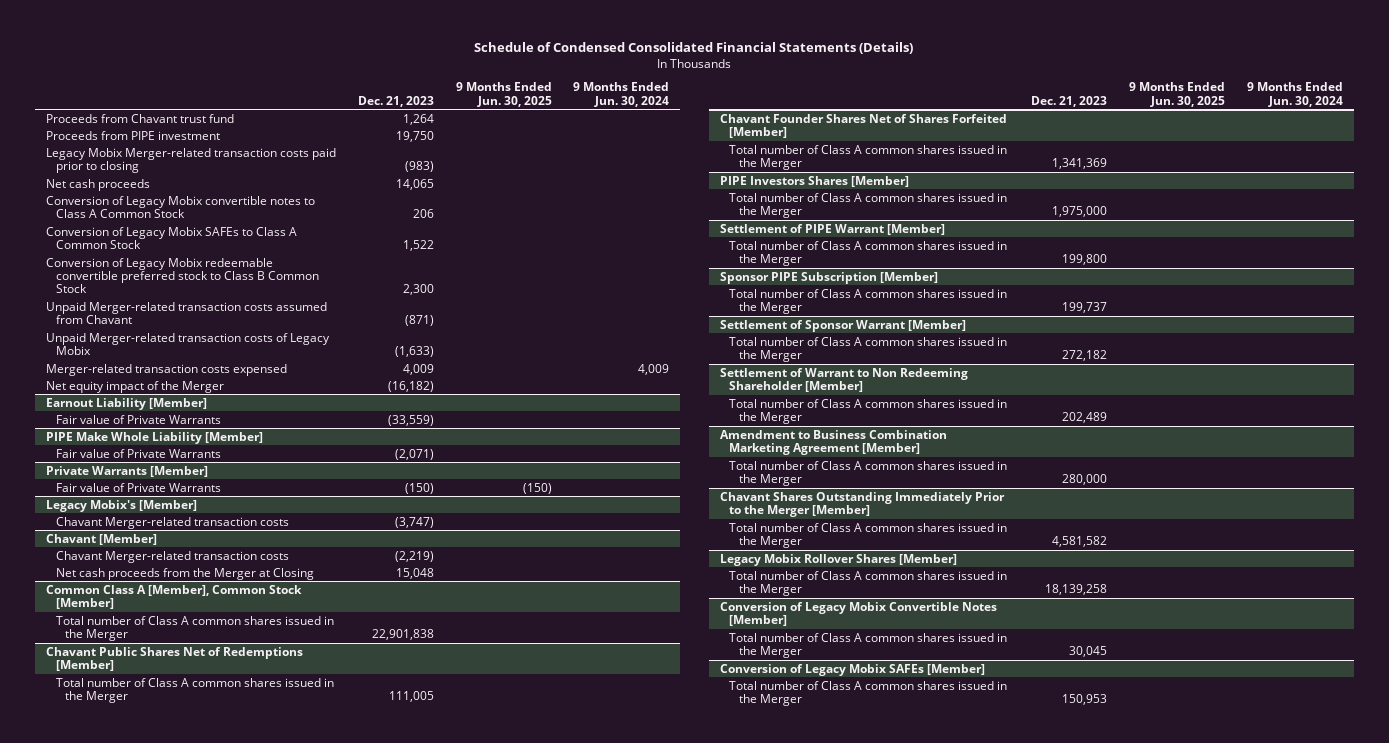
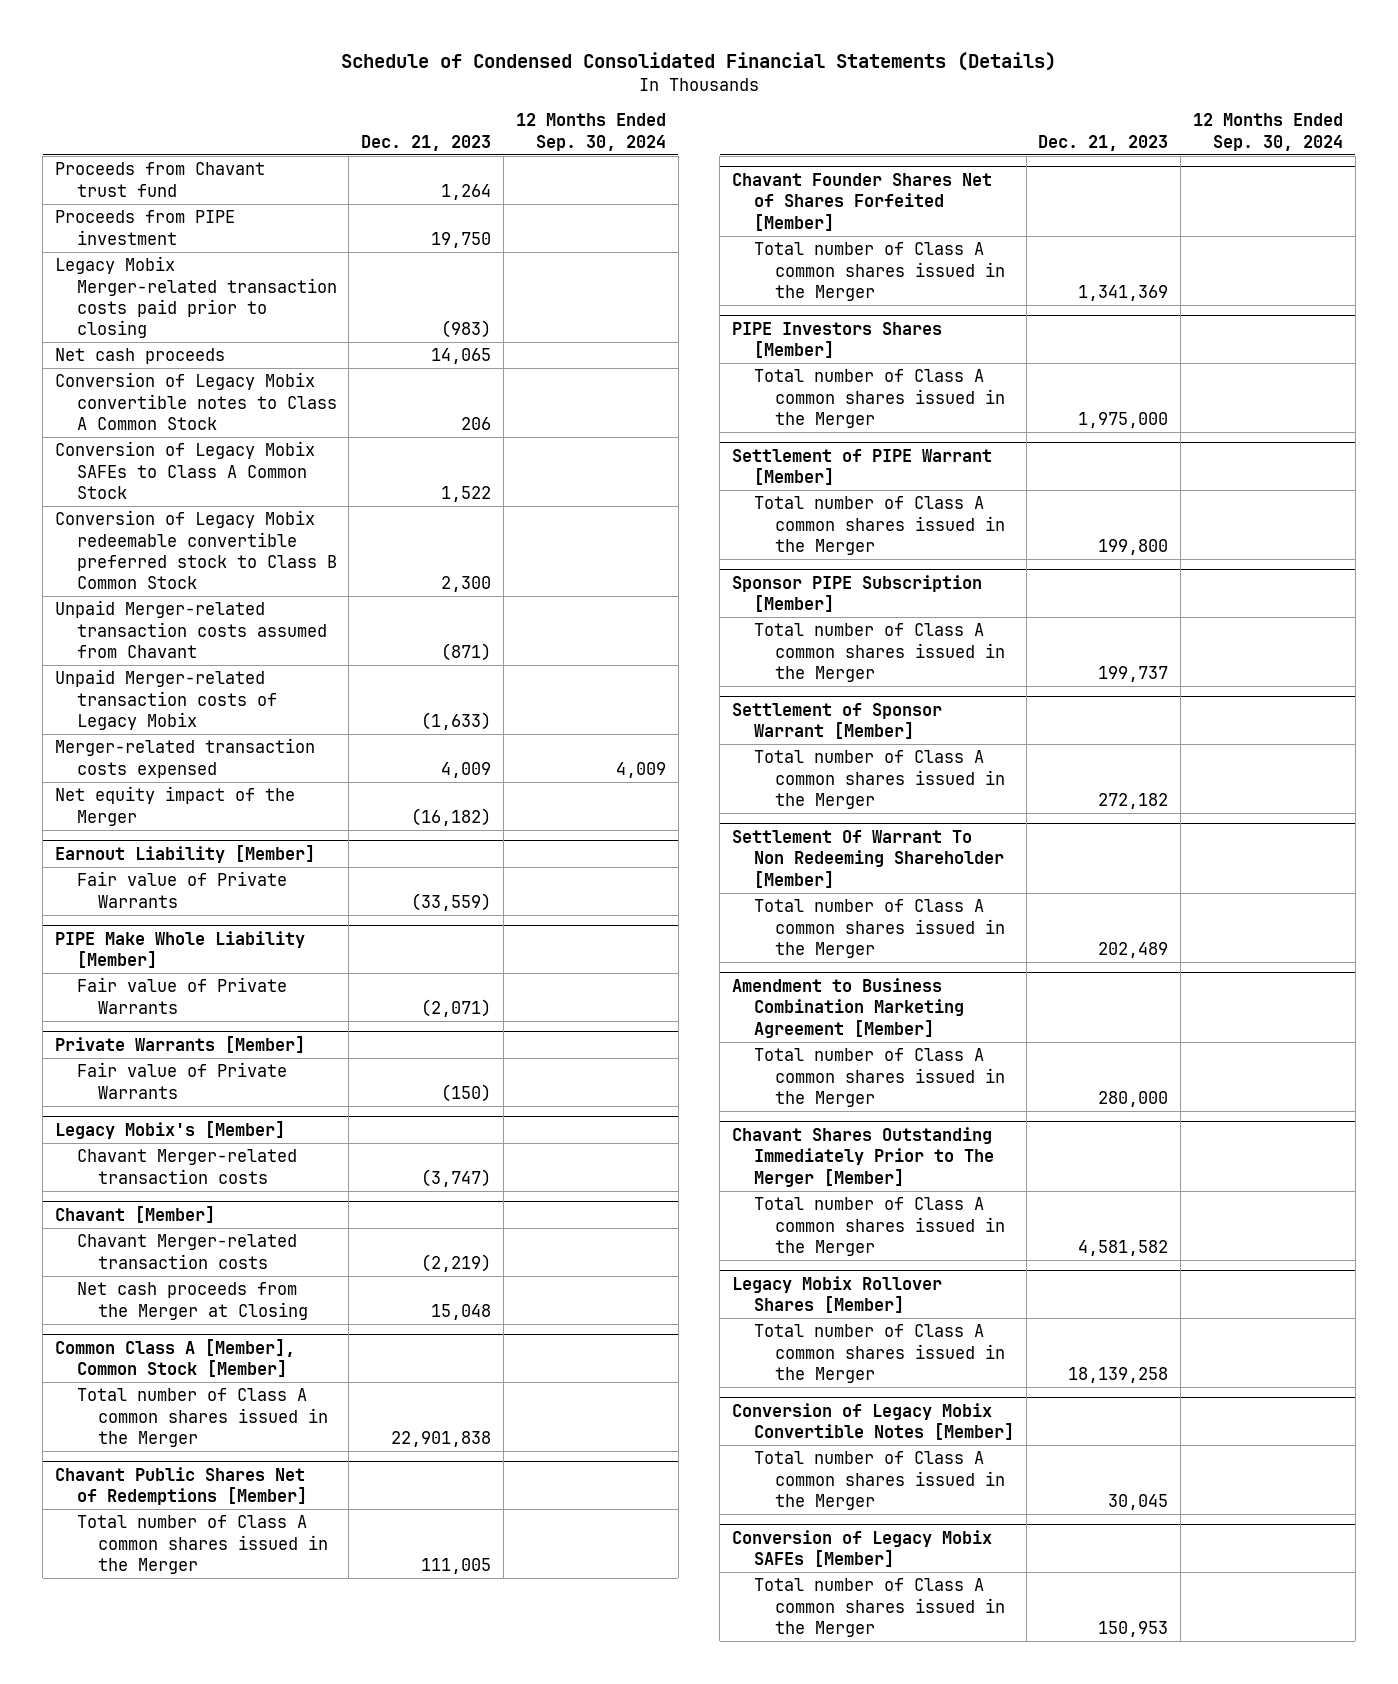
- | Dec. 21, 2023 | 9 Months Ended Jun. 30, 2025 | 9 Months Ended Jun. 30, 2024
+ | Dec. 21, 2023 | 12 Months Ended Sep. 30, 2024
- Settlement of Warrant to Non Redeeming Shareholder [Member]
+ Settlement Of Warrant To Non Redeeming Shareholder [Member]
- Chavant Shares Outstanding Immediately Prior to the Merger [Member]
+ Chavant Shares Outstanding Immediately Prior to The Merger [Member]

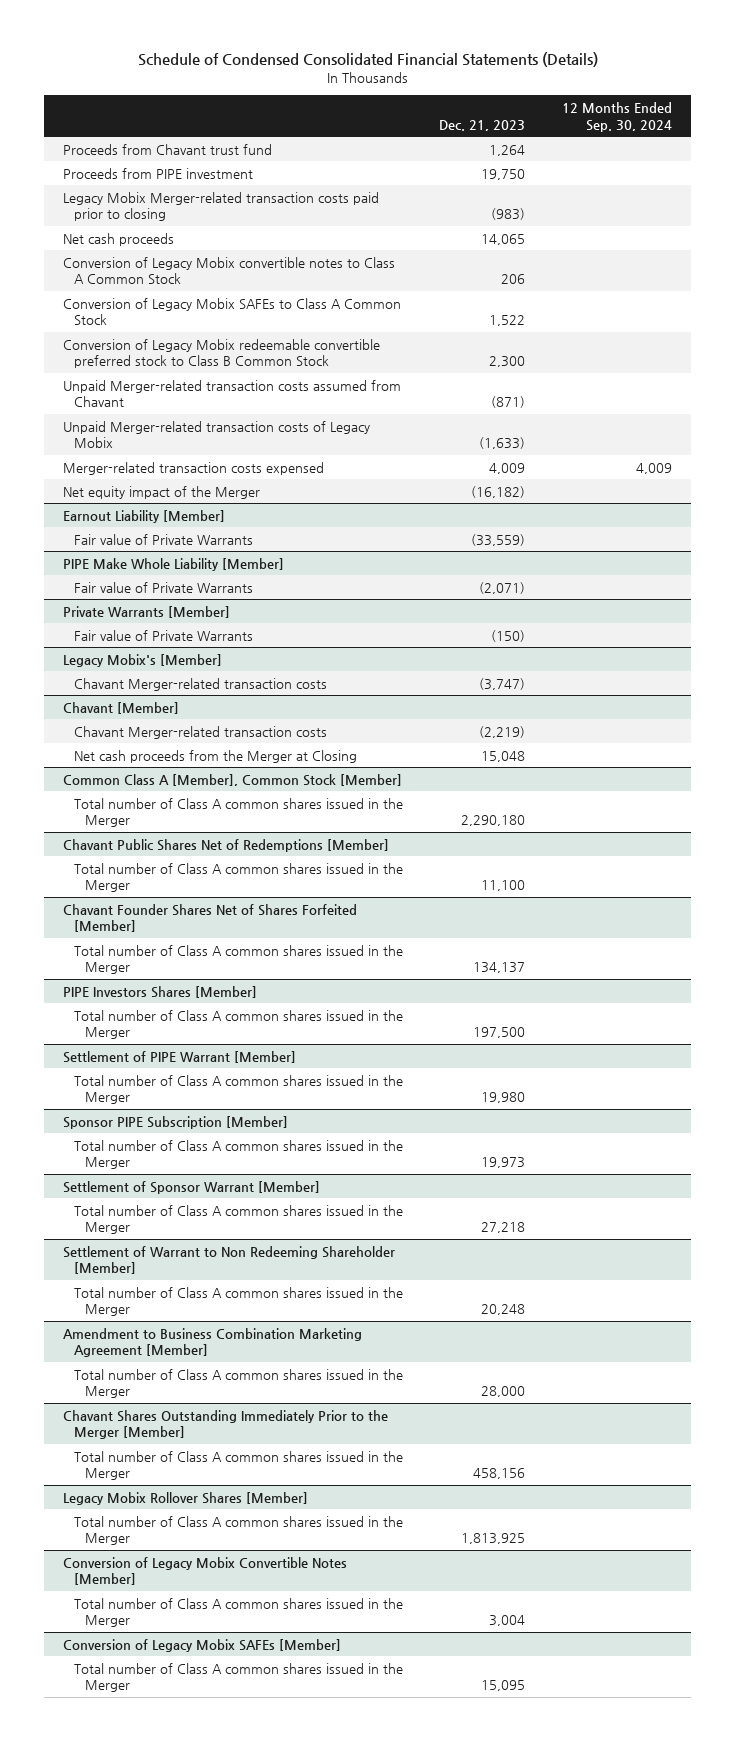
@ Common Class A [Member], Common Stock [Member]
- Total number of Class A common shares issued in the Merger | 22,901,838 |
+ Total number of Class A common shares issued in the Merger | 2,290,180 |
@ Chavant Public Shares Net of Redemptions [Member]
- Total number of Class A common shares issued in the Merger | 111,005 |
+ Total number of Class A common shares issued in the Merger | 11,100 |
@ Chavant Founder Shares Net of Shares Forfeited [Member]
- Total number of Class A common shares issued in the Merger | 1,341,369 |
+ Total number of Class A common shares issued in the Merger | 134,137 |
@ PIPE Investors Shares [Member]
- Total number of Class A common shares issued in the Merger | 1,975,000 |
+ Total number of Class A common shares issued in the Merger | 197,500 |
@ Settlement of PIPE Warrant [Member]
- Total number of Class A common shares issued in the Merger | 199,800 |
+ Total number of Class A common shares issued in the Merger | 19,980 |
@ Sponsor PIPE Subscription [Member]
- Total number of Class A common shares issued in the Merger | 199,737 |
+ Total number of Class A common shares issued in the Merger | 19,973 |
@ Settlement of Sponsor Warrant [Member]
- Total number of Class A common shares issued in the Merger | 272,182 |
- Settlement Of Warrant To Non Redeeming Shareholder [Member]
- Total number of Class A common shares issued in the Merger | 202,489 |
@ Settlement of Sponsor Warrant [Member]
+ Total number of Class A common shares issued in the Merger | 27,218 |
+ Settlement of Warrant to Non Redeeming Shareholder [Member]
+ Total number of Class A common shares issued in the Merger | 20,248 |
@ Amendment to Business Combination Marketing Agreement [Member]
- Total number of Class A common shares issued in the Merger | 280,000 |
- Chavant Shares Outstanding Immediately Prior to The Merger [Member]
- Total number of Class A common shares issued in the Merger | 4,581,582 |
@ Amendment to Business Combination Marketing Agreement [Member]
+ Total number of Class A common shares issued in the Merger | 28,000 |
+ Chavant Shares Outstanding Immediately Prior to the Merger [Member]
+ Total number of Class A common shares issued in the Merger | 458,156 |
@ Legacy Mobix Rollover Shares [Member]
- Total number of Class A common shares issued in the Merger | 18,139,258 |
+ Total number of Class A common shares issued in the Merger | 1,813,925 |
@ Conversion of Legacy Mobix Convertible Notes [Member]
- Total number of Class A common shares issued in the Merger | 30,045 |
+ Total number of Class A common shares issued in the Merger | 3,004 |
@ Conversion of Legacy Mobix SAFEs [Member]
- Total number of Class A common shares issued in the Merger | 150,953 |
+ Total number of Class A common shares issued in the Merger | 15,095 |

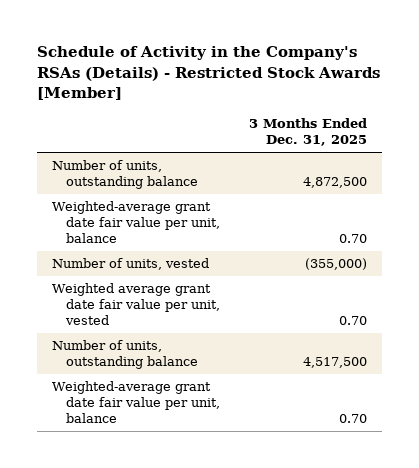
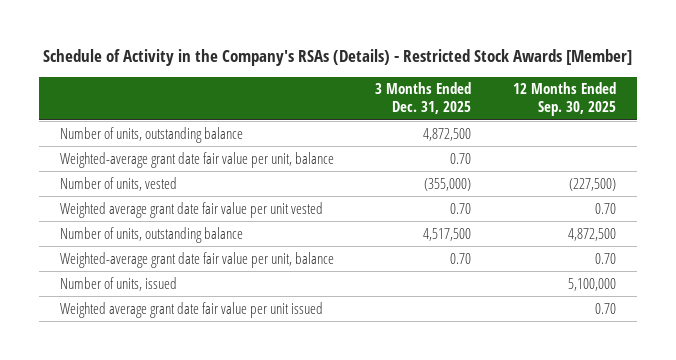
- | 3 Months Ended Dec. 31, 2025
+ | 3 Months Ended Dec. 31, 2025 | 12 Months Ended Sep. 30, 2025
- Weighted average grant date fair value per unit, vested | 0.70
+ Weighted average grant date fair value per unit vested | 0.70 | 0.70
+ Number of units, issued | | 5,100,000
+ Weighted average grant date fair value per unit issued | | 0.70

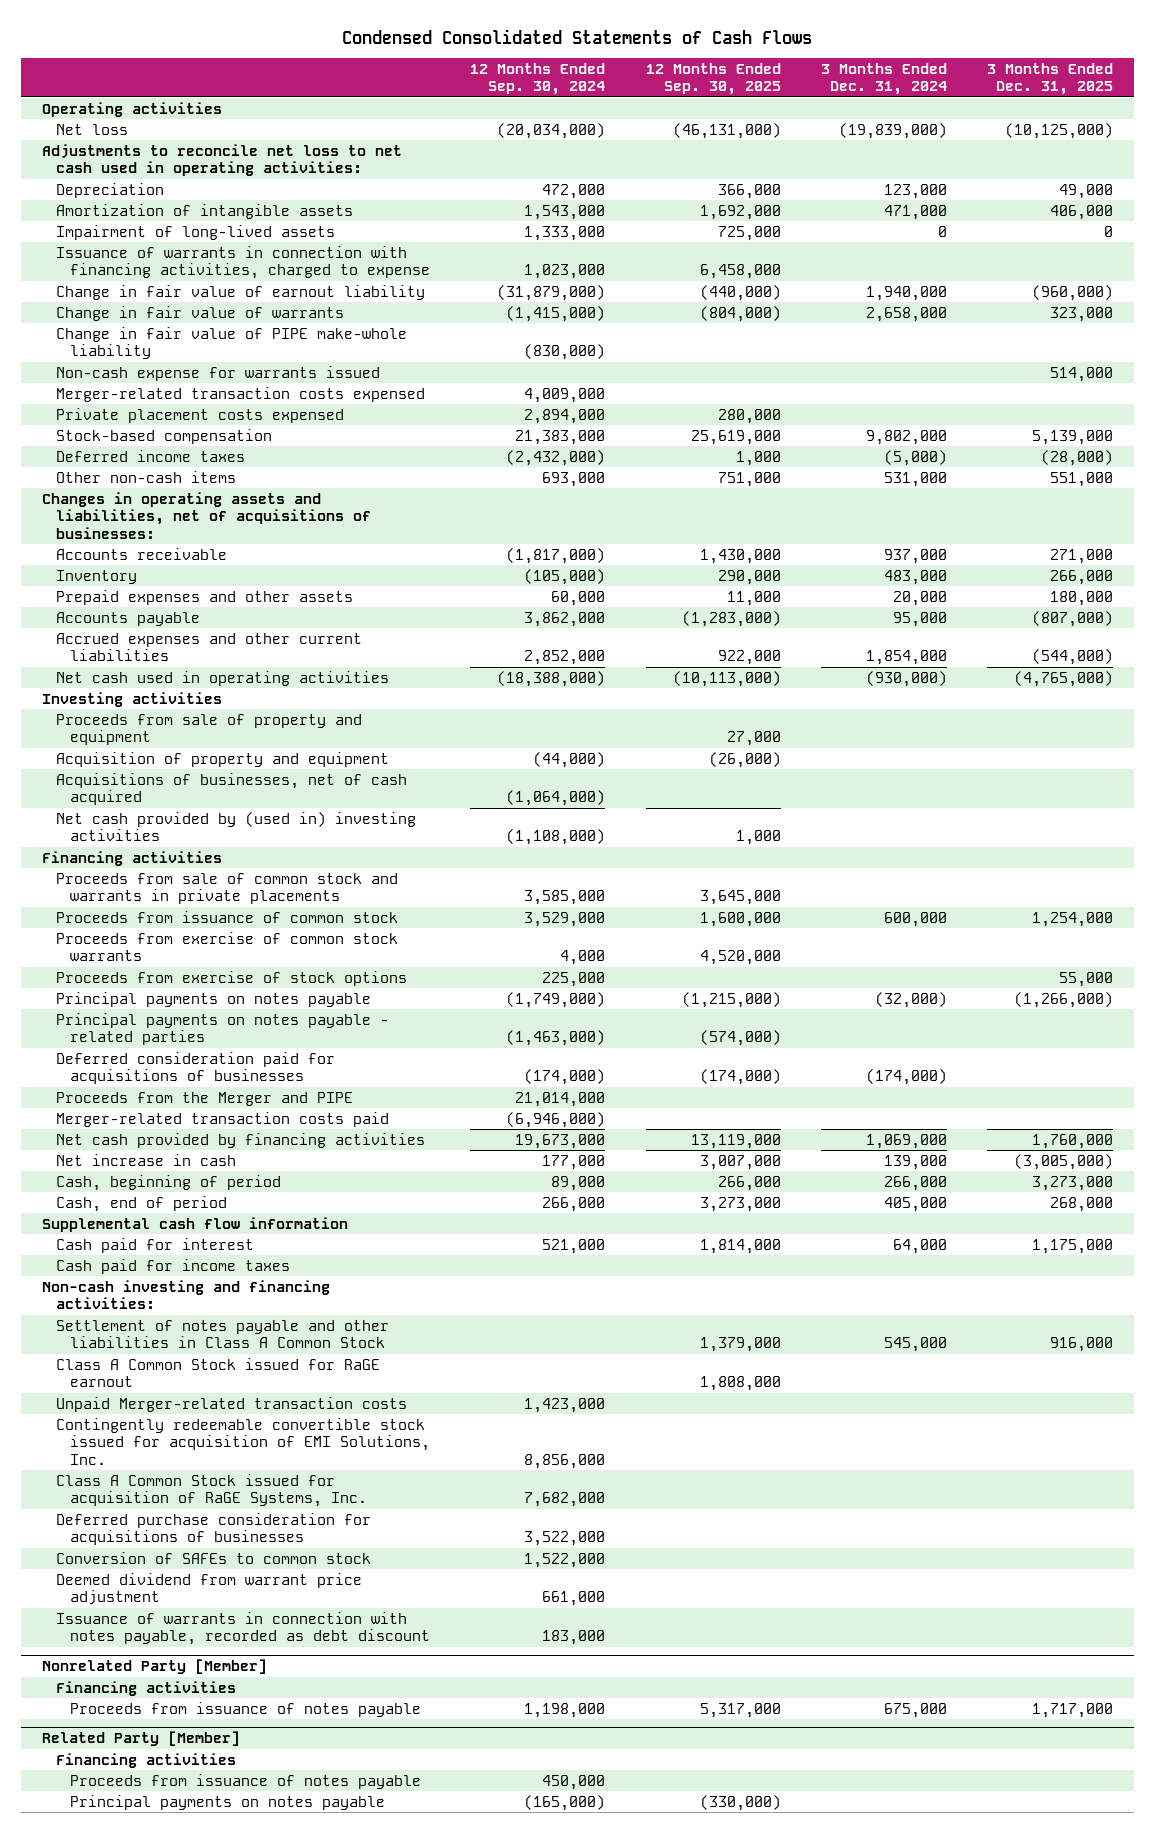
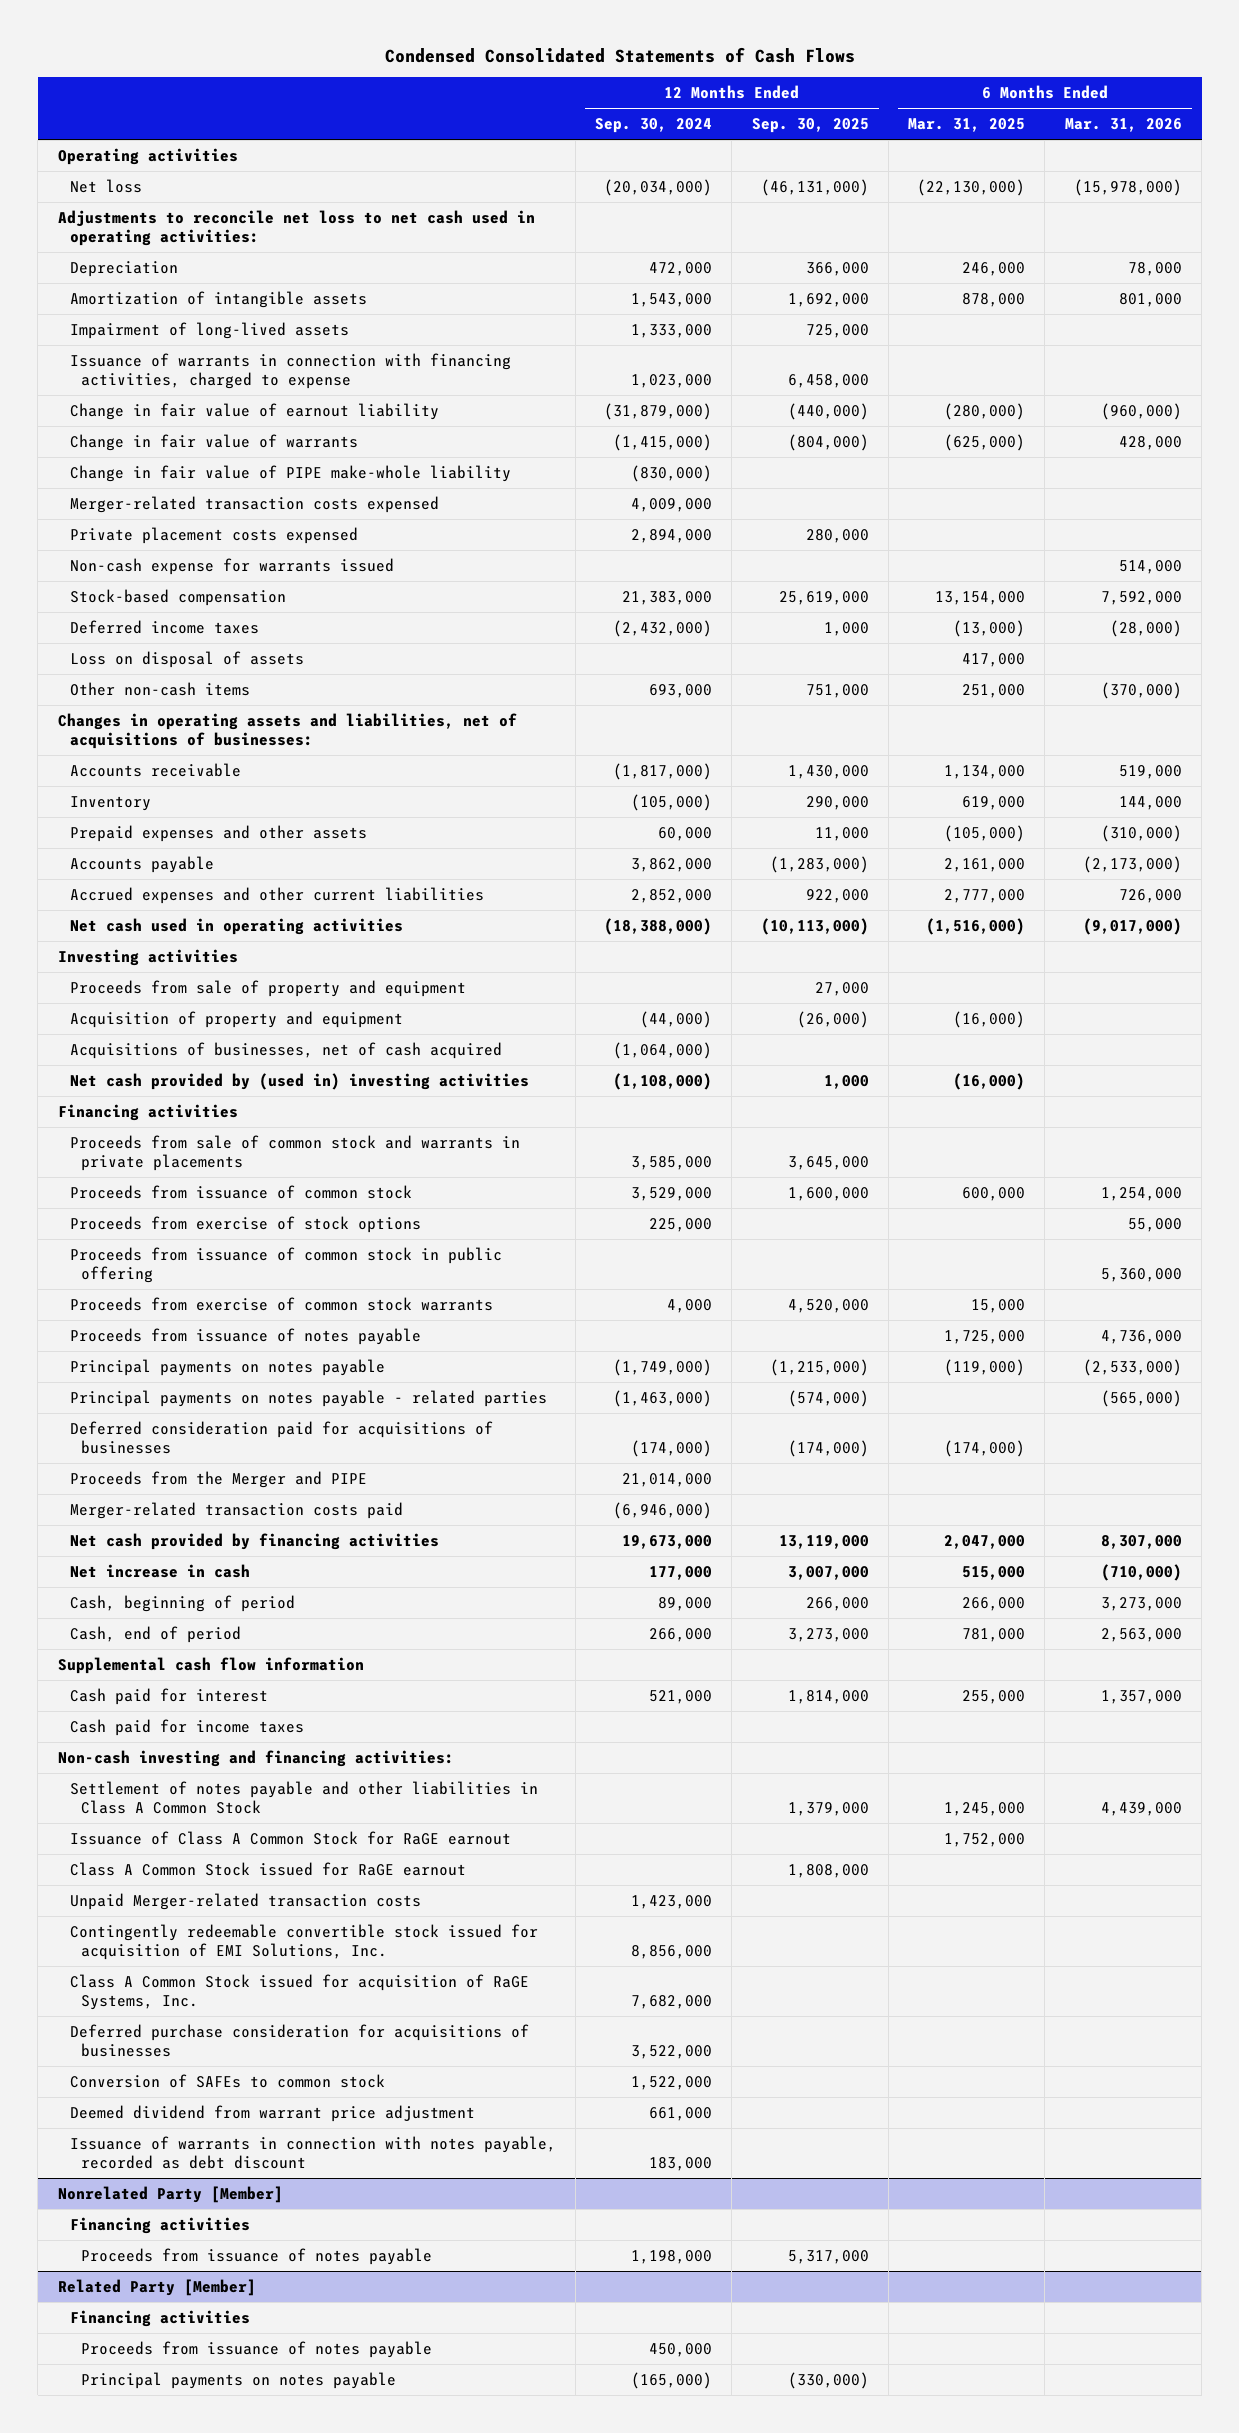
- | 12 Months Ended Sep. 30, 2024 | 12 Months Ended Sep. 30, 2025 | 3 Months Ended Dec. 31, 2024 | 3 Months Ended Dec. 31, 2025
+ | 12 Months Ended Sep. 30, 2024 | 12 Months Ended Sep. 30, 2025 | 6 Months Ended Mar. 31, 2025 | 6 Months Ended Mar. 31, 2026
moved down: Non-cash expense for warrants issued | | | | 514,000
+ Loss on disposal of assets | | | 417,000 |
+ Proceeds from issuance of common stock in public offering | | | | 5,360,000
moved down: Proceeds from exercise of common stock warrants | 4,000 | 4,520,000 | 15,000 |
+ Proceeds from issuance of notes payable | | | 1,725,000 | 4,736,000
+ Issuance of Class A Common Stock for RaGE earnout | | | 1,752,000 |

